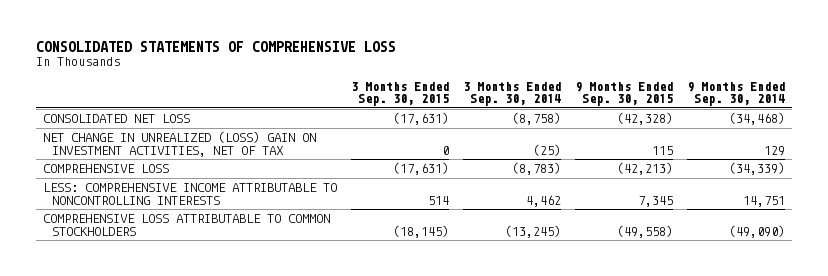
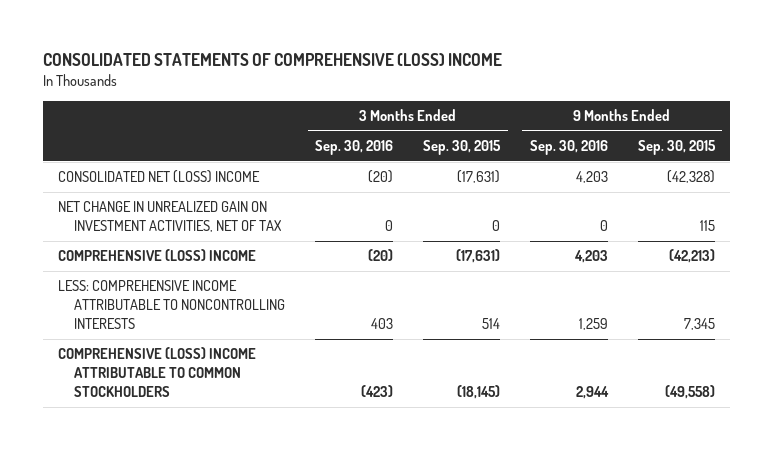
- CONSOLIDATED STATEMENTS OF COMPREHENSIVE LOSS
+ CONSOLIDATED STATEMENTS OF COMPREHENSIVE (LOSS) INCOME
- | 3 Months Ended Sep. 30, 2015 | 3 Months Ended Sep. 30, 2014 | 9 Months Ended Sep. 30, 2015 | 9 Months Ended Sep. 30, 2014
+ | 3 Months Ended Sep. 30, 2016 | 3 Months Ended Sep. 30, 2015 | 9 Months Ended Sep. 30, 2016 | 9 Months Ended Sep. 30, 2015
- CONSOLIDATED NET LOSS | (17,631) | (8,758) | (42,328) | (34,468)
- NET CHANGE IN UNREALIZED (LOSS) GAIN ON INVESTMENT ACTIVITIES, NET OF TAX | 0 | (25) | 115 | 129
- COMPREHENSIVE LOSS | (17,631) | (8,783) | (42,213) | (34,339)
+ CONSOLIDATED NET (LOSS) INCOME | (20) | (17,631) | 4,203 | (42,328)
+ NET CHANGE IN UNREALIZED GAIN ON INVESTMENT ACTIVITIES, NET OF TAX | 0 | 0 | 0 | 115
+ COMPREHENSIVE (LOSS) INCOME | (20) | (17,631) | 4,203 | (42,213)
- COMPREHENSIVE LOSS ATTRIBUTABLE TO COMMON STOCKHOLDERS | (18,145) | (13,245) | (49,558) | (49,090)
+ COMPREHENSIVE (LOSS) INCOME ATTRIBUTABLE TO COMMON STOCKHOLDERS | (423) | (18,145) | 2,944 | (49,558)

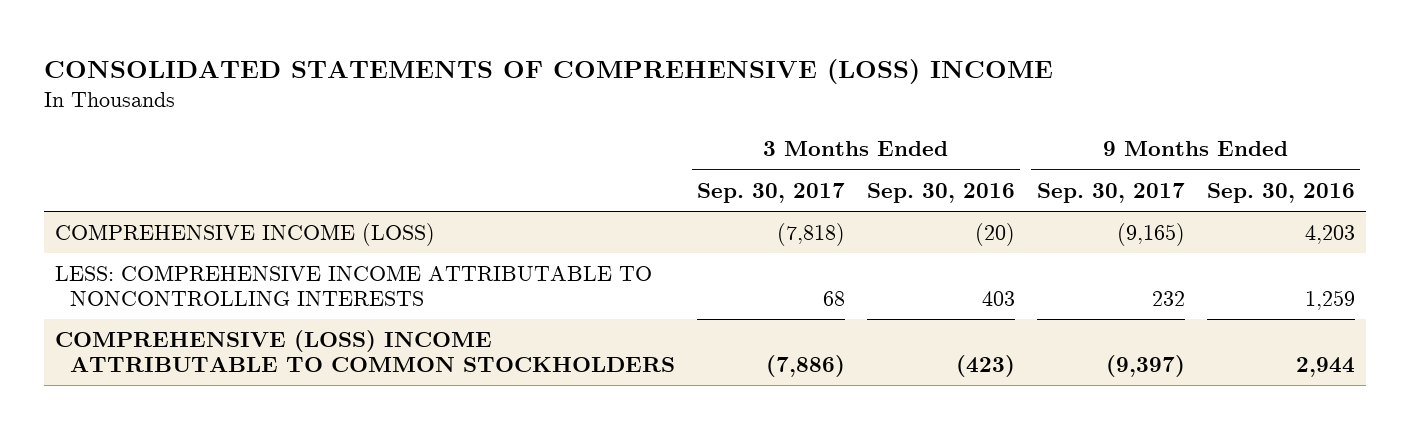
- | 3 Months Ended Sep. 30, 2016 | 3 Months Ended Sep. 30, 2015 | 9 Months Ended Sep. 30, 2016 | 9 Months Ended Sep. 30, 2015
+ | 3 Months Ended Sep. 30, 2017 | 3 Months Ended Sep. 30, 2016 | 9 Months Ended Sep. 30, 2017 | 9 Months Ended Sep. 30, 2016
- CONSOLIDATED NET (LOSS) INCOME | (20) | (17,631) | 4,203 | (42,328)
- NET CHANGE IN UNREALIZED GAIN ON INVESTMENT ACTIVITIES, NET OF TAX | 0 | 0 | 0 | 115
- COMPREHENSIVE (LOSS) INCOME | (20) | (17,631) | 4,203 | (42,213)
+ COMPREHENSIVE INCOME (LOSS) | (7,818) | (20) | (9,165) | 4,203

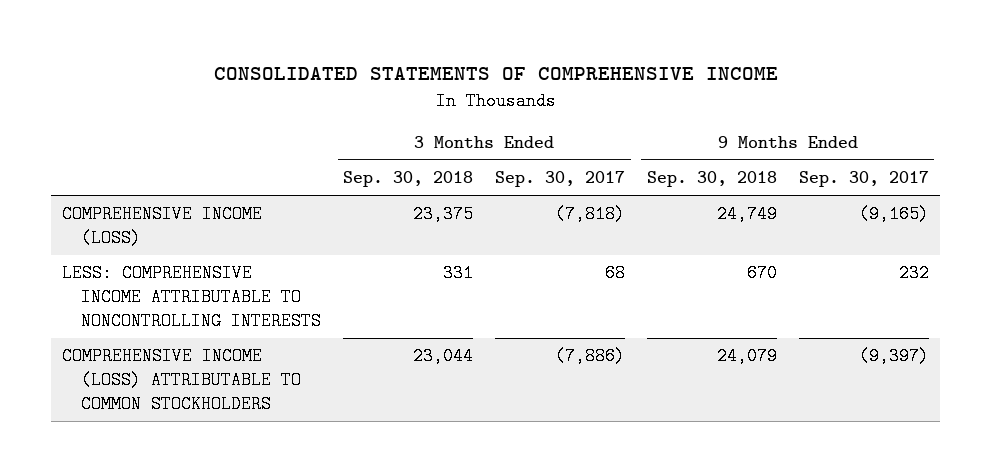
- CONSOLIDATED STATEMENTS OF COMPREHENSIVE (LOSS) INCOME
+ CONSOLIDATED STATEMENTS OF COMPREHENSIVE INCOME
- | 3 Months Ended Sep. 30, 2017 | 3 Months Ended Sep. 30, 2016 | 9 Months Ended Sep. 30, 2017 | 9 Months Ended Sep. 30, 2016
+ | 3 Months Ended Sep. 30, 2018 | 3 Months Ended Sep. 30, 2017 | 9 Months Ended Sep. 30, 2018 | 9 Months Ended Sep. 30, 2017
- COMPREHENSIVE (LOSS) INCOME ATTRIBUTABLE TO COMMON STOCKHOLDERS | (7,886) | (423) | (9,397) | 2,944
+ COMPREHENSIVE INCOME (LOSS) ATTRIBUTABLE TO COMMON STOCKHOLDERS | 23,044 | (7,886) | 24,079 | (9,397)

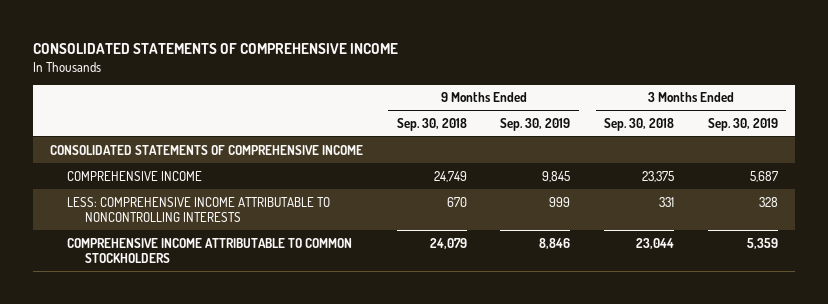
- | 3 Months Ended Sep. 30, 2018 | 3 Months Ended Sep. 30, 2017 | 9 Months Ended Sep. 30, 2018 | 9 Months Ended Sep. 30, 2017
+ | 9 Months Ended Sep. 30, 2018 | 9 Months Ended Sep. 30, 2019 | 3 Months Ended Sep. 30, 2018 | 3 Months Ended Sep. 30, 2019
- COMPREHENSIVE INCOME (LOSS) | 23,375 | (7,818) | 24,749 | (9,165)
+ CONSOLIDATED STATEMENTS OF COMPREHENSIVE INCOME
+ COMPREHENSIVE INCOME | 24,749 | 9,845 | 23,375 | 5,687
- COMPREHENSIVE INCOME (LOSS) ATTRIBUTABLE TO COMMON STOCKHOLDERS | 23,044 | (7,886) | 24,079 | (9,397)
+ COMPREHENSIVE INCOME ATTRIBUTABLE TO COMMON STOCKHOLDERS | 24,079 | 8,846 | 23,044 | 5,359

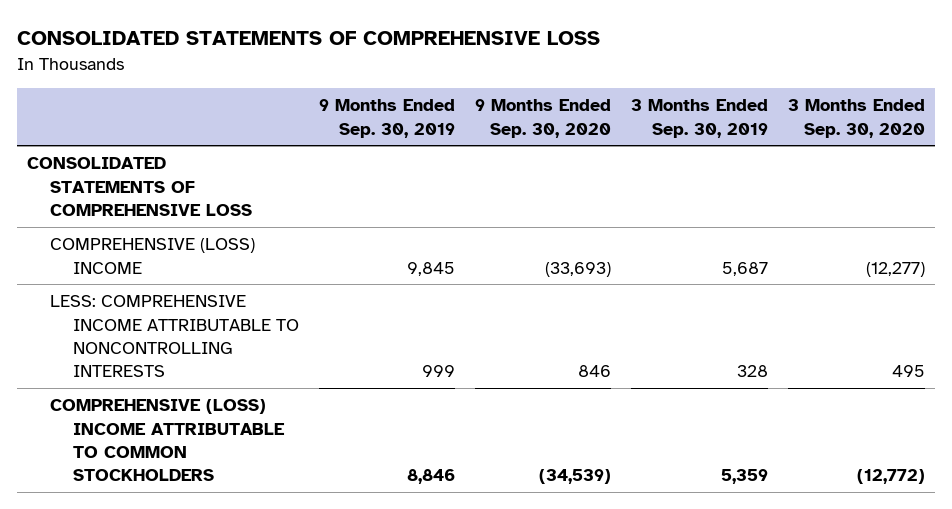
- CONSOLIDATED STATEMENTS OF COMPREHENSIVE INCOME
+ CONSOLIDATED STATEMENTS OF COMPREHENSIVE LOSS
- | 9 Months Ended Sep. 30, 2018 | 9 Months Ended Sep. 30, 2019 | 3 Months Ended Sep. 30, 2018 | 3 Months Ended Sep. 30, 2019
+ | 9 Months Ended Sep. 30, 2019 | 9 Months Ended Sep. 30, 2020 | 3 Months Ended Sep. 30, 2019 | 3 Months Ended Sep. 30, 2020
- CONSOLIDATED STATEMENTS OF COMPREHENSIVE INCOME
- COMPREHENSIVE INCOME | 24,749 | 9,845 | 23,375 | 5,687
+ CONSOLIDATED STATEMENTS OF COMPREHENSIVE LOSS
+ COMPREHENSIVE (LOSS) INCOME | 9,845 | (33,693) | 5,687 | (12,277)
- COMPREHENSIVE INCOME ATTRIBUTABLE TO COMMON STOCKHOLDERS | 24,079 | 8,846 | 23,044 | 5,359
+ COMPREHENSIVE (LOSS) INCOME ATTRIBUTABLE TO COMMON STOCKHOLDERS | 8,846 | (34,539) | 5,359 | (12,772)

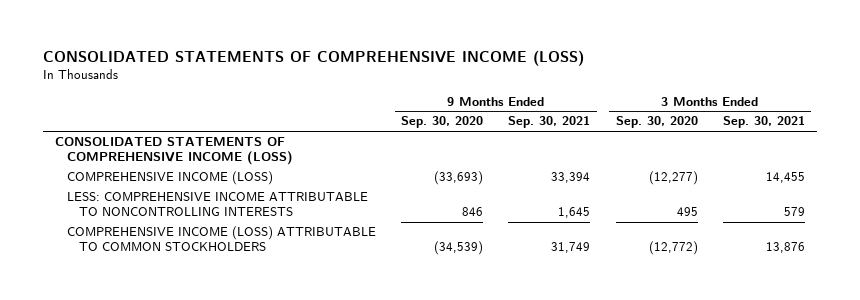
- CONSOLIDATED STATEMENTS OF COMPREHENSIVE LOSS
+ CONSOLIDATED STATEMENTS OF COMPREHENSIVE INCOME (LOSS)
- | 9 Months Ended Sep. 30, 2019 | 9 Months Ended Sep. 30, 2020 | 3 Months Ended Sep. 30, 2019 | 3 Months Ended Sep. 30, 2020
+ | 9 Months Ended Sep. 30, 2020 | 9 Months Ended Sep. 30, 2021 | 3 Months Ended Sep. 30, 2020 | 3 Months Ended Sep. 30, 2021
- CONSOLIDATED STATEMENTS OF COMPREHENSIVE LOSS
- COMPREHENSIVE (LOSS) INCOME | 9,845 | (33,693) | 5,687 | (12,277)
+ CONSOLIDATED STATEMENTS OF COMPREHENSIVE INCOME (LOSS)
+ COMPREHENSIVE INCOME (LOSS) | (33,693) | 33,394 | (12,277) | 14,455
- COMPREHENSIVE (LOSS) INCOME ATTRIBUTABLE TO COMMON STOCKHOLDERS | 8,846 | (34,539) | 5,359 | (12,772)
+ COMPREHENSIVE INCOME (LOSS) ATTRIBUTABLE TO COMMON STOCKHOLDERS | (34,539) | 31,749 | (12,772) | 13,876

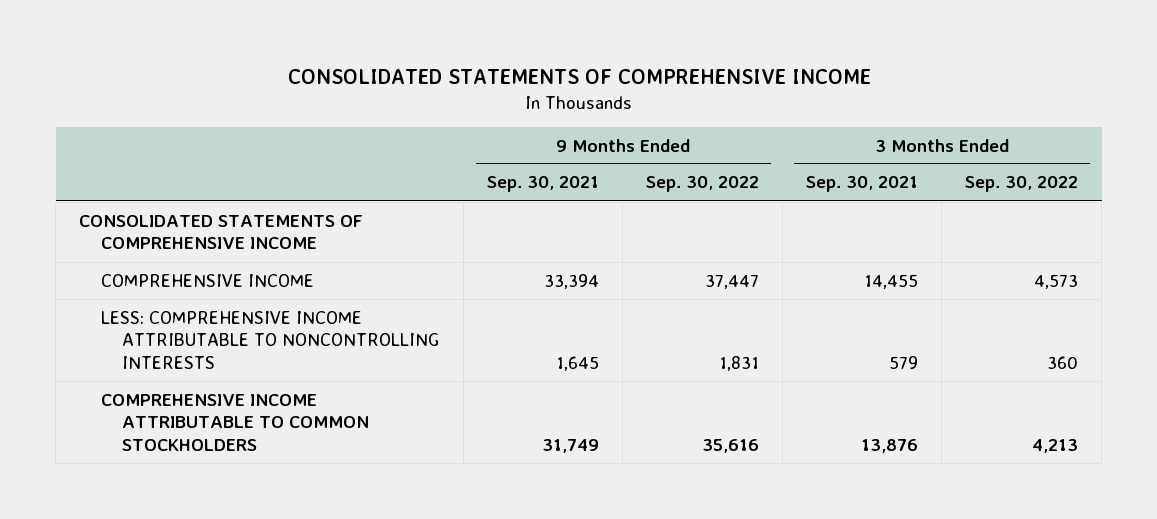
- CONSOLIDATED STATEMENTS OF COMPREHENSIVE INCOME (LOSS)
+ CONSOLIDATED STATEMENTS OF COMPREHENSIVE INCOME
- | 9 Months Ended Sep. 30, 2020 | 9 Months Ended Sep. 30, 2021 | 3 Months Ended Sep. 30, 2020 | 3 Months Ended Sep. 30, 2021
+ | 9 Months Ended Sep. 30, 2021 | 9 Months Ended Sep. 30, 2022 | 3 Months Ended Sep. 30, 2021 | 3 Months Ended Sep. 30, 2022
- CONSOLIDATED STATEMENTS OF COMPREHENSIVE INCOME (LOSS)
- COMPREHENSIVE INCOME (LOSS) | (33,693) | 33,394 | (12,277) | 14,455
+ CONSOLIDATED STATEMENTS OF COMPREHENSIVE INCOME
+ COMPREHENSIVE INCOME | 33,394 | 37,447 | 14,455 | 4,573
- COMPREHENSIVE INCOME (LOSS) ATTRIBUTABLE TO COMMON STOCKHOLDERS | (34,539) | 31,749 | (12,772) | 13,876
+ COMPREHENSIVE INCOME ATTRIBUTABLE TO COMMON STOCKHOLDERS | 31,749 | 35,616 | 13,876 | 4,213

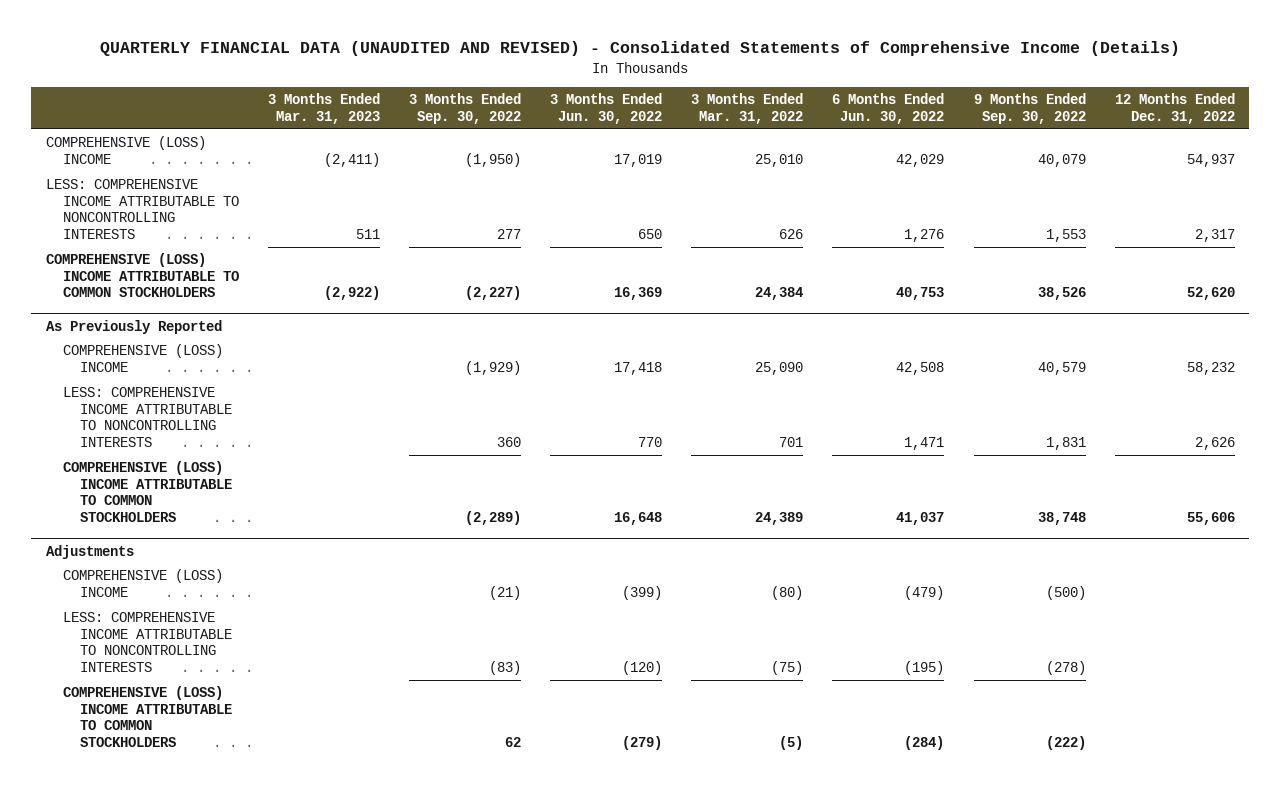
- CONSOLIDATED STATEMENTS OF COMPREHENSIVE INCOME
+ QUARTERLY FINANCIAL DATA (UNAUDITED AND REVISED) - Consolidated Statements of Comprehensive Income (Details)
- | 9 Months Ended Sep. 30, 2021 | 9 Months Ended Sep. 30, 2022 | 3 Months Ended Sep. 30, 2021 | 3 Months Ended Sep. 30, 2022
+ | 3 Months Ended Mar. 31, 2023 | 3 Months Ended Sep. 30, 2022 | 3 Months Ended Jun. 30, 2022 | 3 Months Ended Mar. 31, 2022 | 6 Months Ended Jun. 30, 2022 | 9 Months Ended Sep. 30, 2022 | 12 Months Ended Dec. 31, 2022
- CONSOLIDATED STATEMENTS OF COMPREHENSIVE INCOME
- COMPREHENSIVE INCOME | 33,394 | 37,447 | 14,455 | 4,573
+ COMPREHENSIVE (LOSS) INCOME | (2,411) | (1,950) | 17,019 | 25,010 | 42,029 | 40,079 | 54,937
+ LESS: COMPREHENSIVE INCOME ATTRIBUTABLE TO NONCONTROLLING INTERESTS | 511 | 277 | 650 | 626 | 1,276 | 1,553 | 2,317
+ COMPREHENSIVE (LOSS) INCOME ATTRIBUTABLE TO COMMON STOCKHOLDERS | (2,922) | (2,227) | 16,369 | 24,384 | 40,753 | 38,526 | 52,620
+ As Previously Reported
+ COMPREHENSIVE (LOSS) INCOME | | (1,929) | 17,418 | 25,090 | 42,508 | 40,579 | 58,232
- COMPREHENSIVE INCOME ATTRIBUTABLE TO COMMON STOCKHOLDERS | 31,749 | 35,616 | 13,876 | 4,213
+ COMPREHENSIVE (LOSS) INCOME ATTRIBUTABLE TO COMMON STOCKHOLDERS | | (2,289) | 16,648 | 24,389 | 41,037 | 38,748 | 55,606
+ Adjustments
+ COMPREHENSIVE (LOSS) INCOME | | (21) | (399) | (80) | (479) | (500) |
+ LESS: COMPREHENSIVE INCOME ATTRIBUTABLE TO NONCONTROLLING INTERESTS | | (83) | (120) | (75) | (195) | (278) |
+ COMPREHENSIVE (LOSS) INCOME ATTRIBUTABLE TO COMMON STOCKHOLDERS | | 62 | (279) | (5) | (284) | (222) |

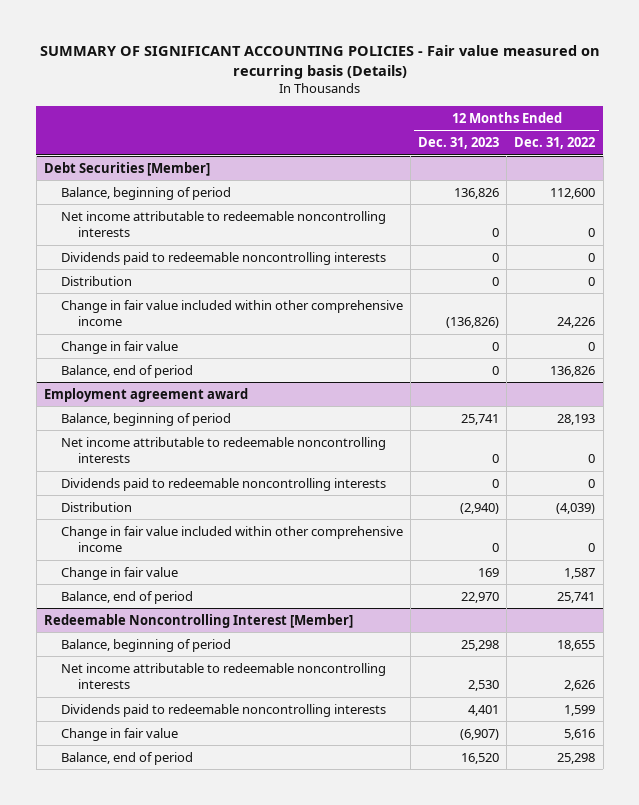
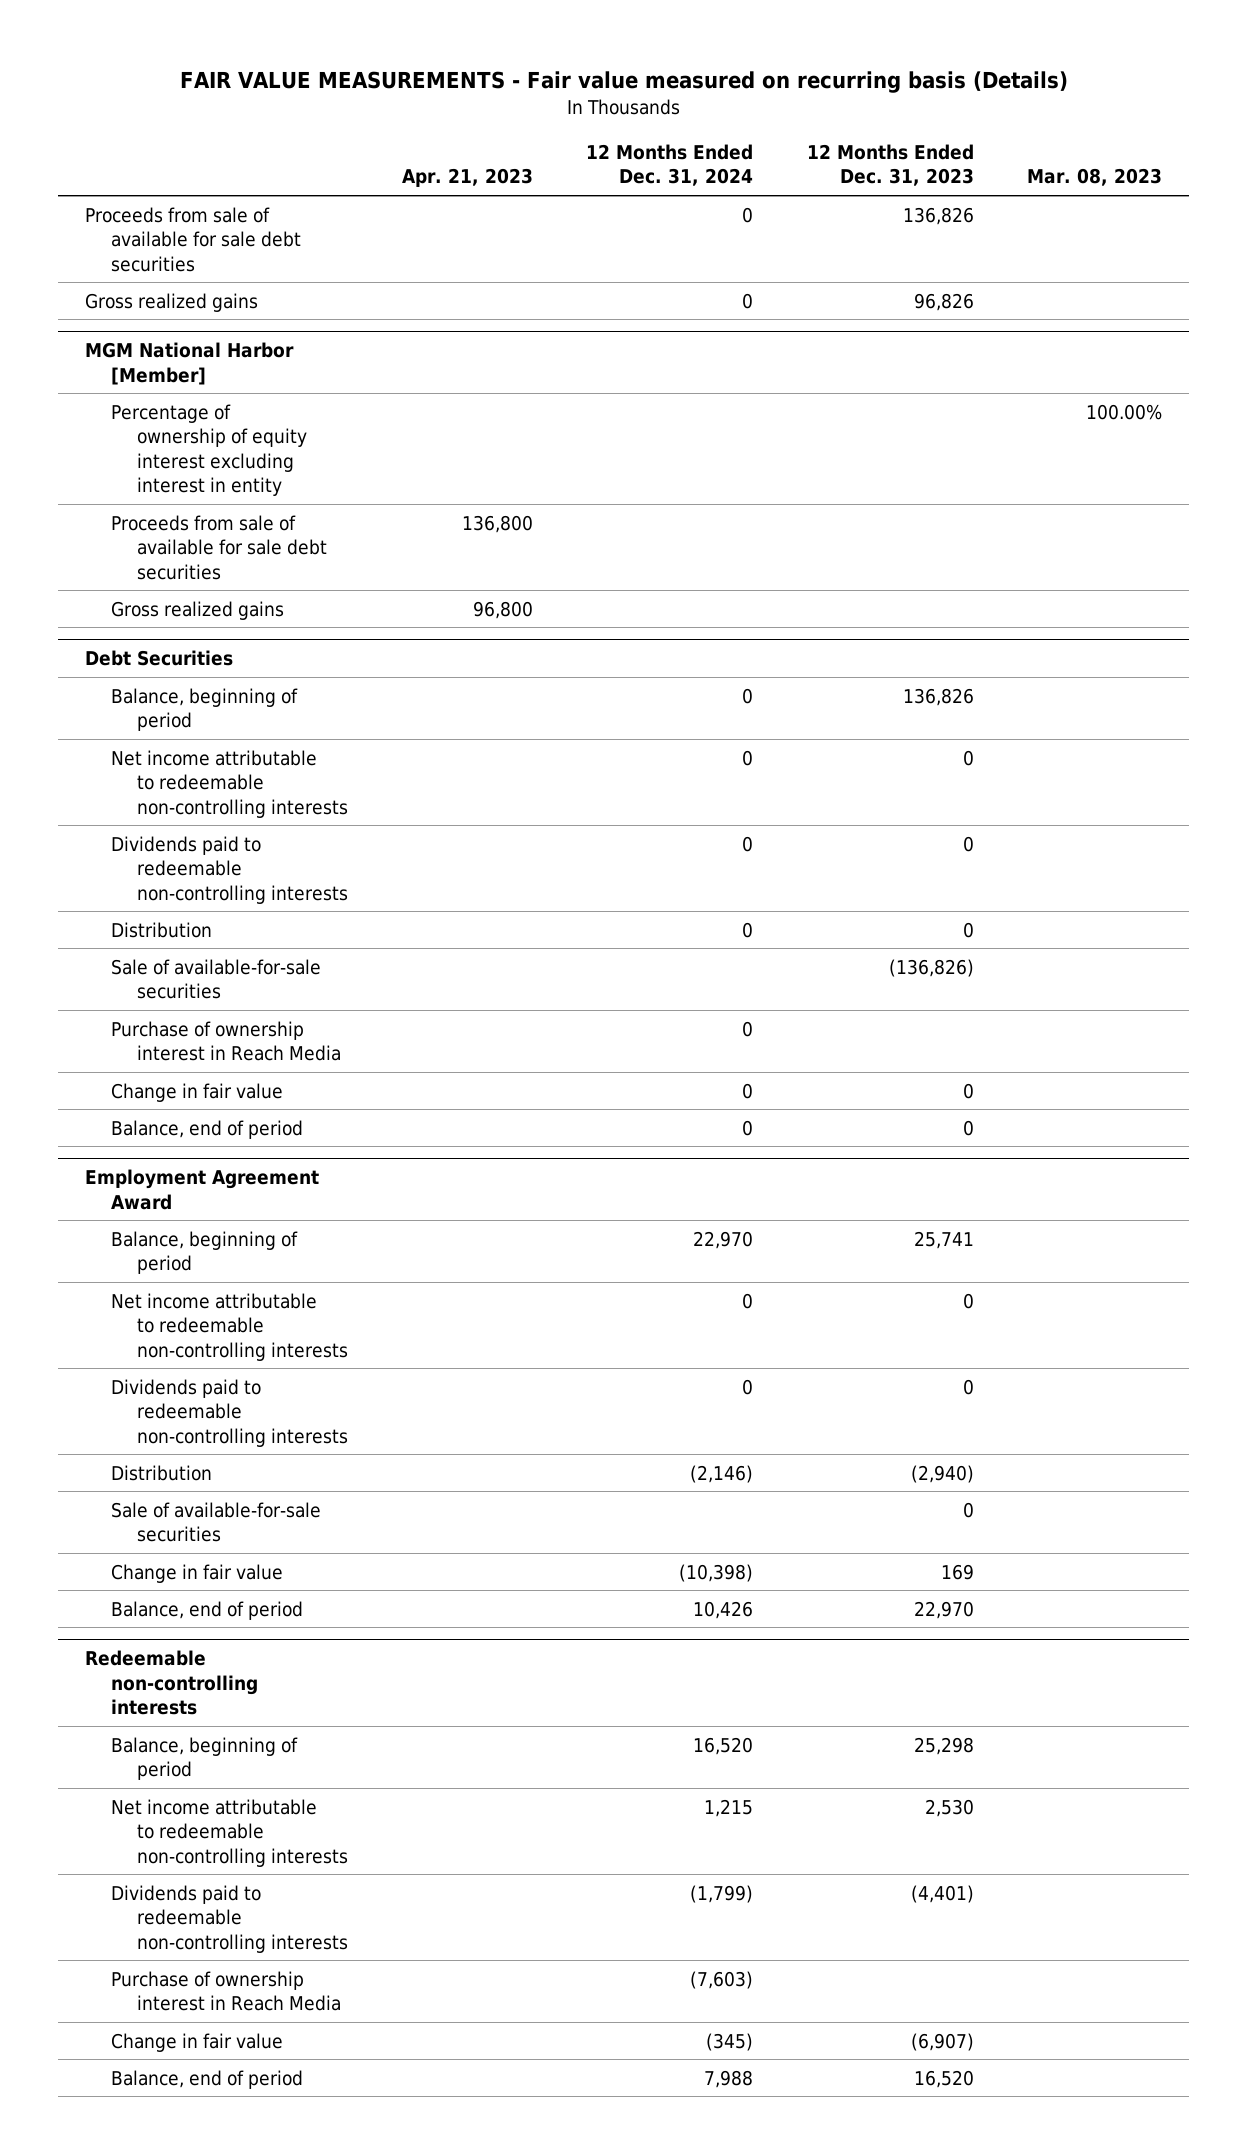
- SUMMARY OF SIGNIFICANT ACCOUNTING POLICIES - Fair value measured on recurring basis (Details)
+ FAIR VALUE MEASUREMENTS - Fair value measured on recurring basis (Details)
- | 12 Months Ended Dec. 31, 2023 | 12 Months Ended Dec. 31, 2022
+ | Apr. 21, 2023 | 12 Months Ended Dec. 31, 2024 | 12 Months Ended Dec. 31, 2023 | Mar. 08, 2023
- Debt Securities [Member]
+ Proceeds from sale of available for sale debt securities | | 0 | 136,826 |
+ Gross realized gains | | 0 | 96,826 |
+ MGM National Harbor [Member]
+ Percentage of ownership of equity interest excluding interest in entity | | | | 100.00%
+ Proceeds from sale of available for sale debt securities | 136,800 | | |
+ Gross realized gains | 96,800 | | |
+ Debt Securities
- Net income attributable to redeemable noncontrolling interests | 0 | 0
- Dividends paid to redeemable noncontrolling interests | 0 | 0
+ Net income attributable to redeemable non-controlling interests | | 0 | 0 |
+ Dividends paid to redeemable non-controlling interests | | 0 | 0 |
- Change in fair value included within other comprehensive income | (136,826) | 24,226
+ Sale of available-for-sale securities | | | (136,826) |
+ Purchase of ownership interest in Reach Media | | 0 | |
- Employment agreement award
+ Employment Agreement Award
- Net income attributable to redeemable noncontrolling interests | 0 | 0
- Dividends paid to redeemable noncontrolling interests | 0 | 0
+ Net income attributable to redeemable non-controlling interests | | 0 | 0 |
+ Dividends paid to redeemable non-controlling interests | | 0 | 0 |
- Change in fair value included within other comprehensive income | 0 | 0
+ Sale of available-for-sale securities | | | 0 |
- Redeemable Noncontrolling Interest [Member]
+ Redeemable non-controlling interests
- Net income attributable to redeemable noncontrolling interests | 2,530 | 2,626
- Dividends paid to redeemable noncontrolling interests | 4,401 | 1,599
+ Net income attributable to redeemable non-controlling interests | | 1,215 | 2,530 |
+ Dividends paid to redeemable non-controlling interests | | (1,799) | (4,401) |
+ Purchase of ownership interest in Reach Media | | (7,603) | |

